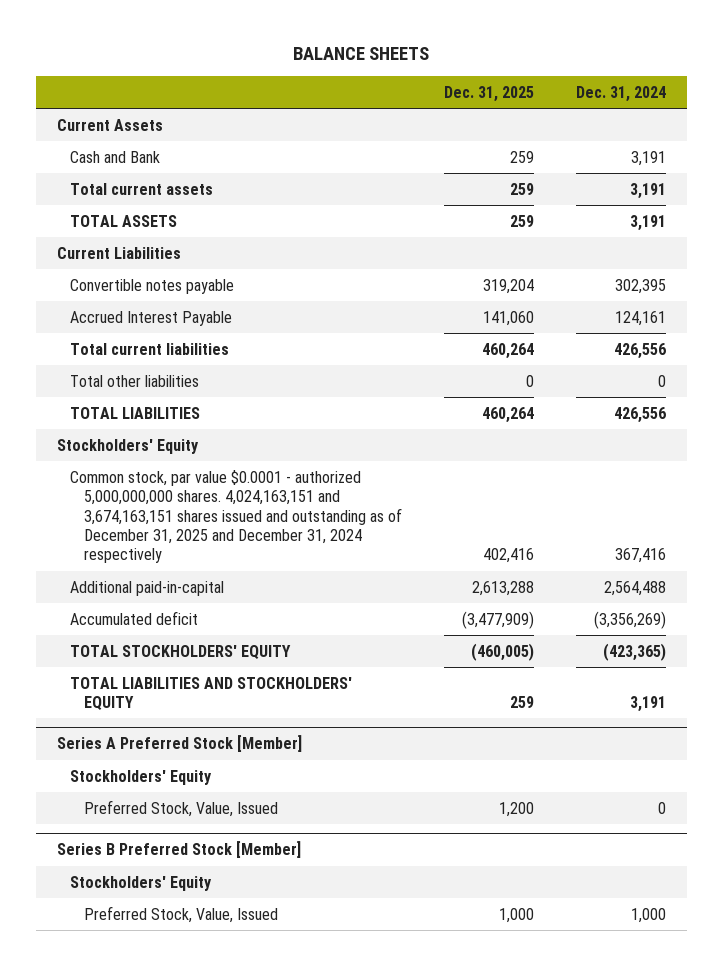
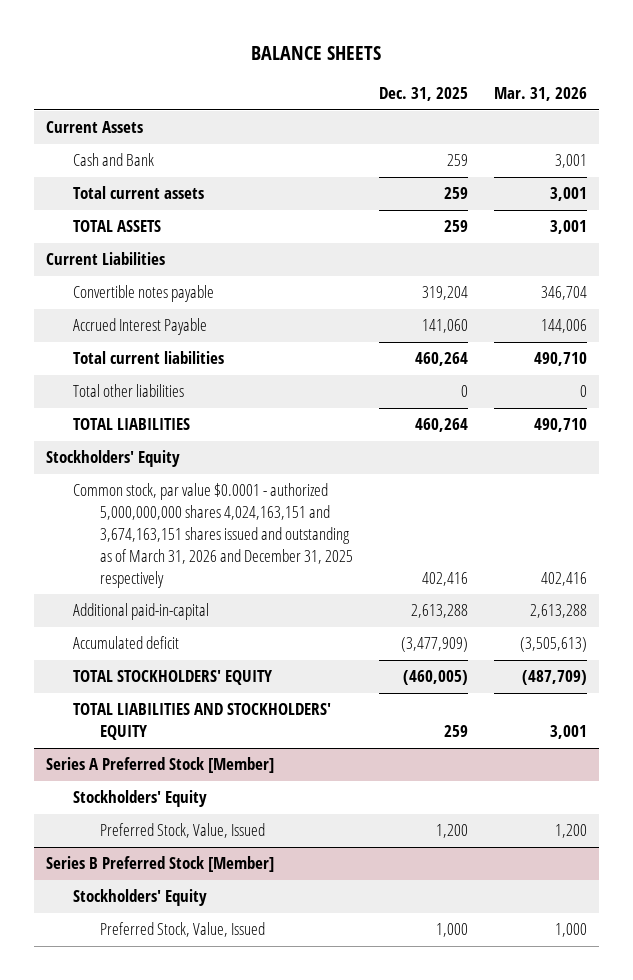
- | Dec. 31, 2025 | Dec. 31, 2024
+ | Dec. 31, 2025 | Mar. 31, 2026
- Common stock, par value $0.0001 - authorized 5,000,000,000 shares. 4,024,163,151 and 3,674,163,151 shares issued and outstanding as of December 31, 2025 and December 31, 2024 respectively | 402,416 | 367,416
+ Common stock, par value $0.0001 - authorized 5,000,000,000 shares 4,024,163,151 and 3,674,163,151 shares issued and outstanding as of March 31, 2026 and December 31, 2025 respectively | 402,416 | 402,416

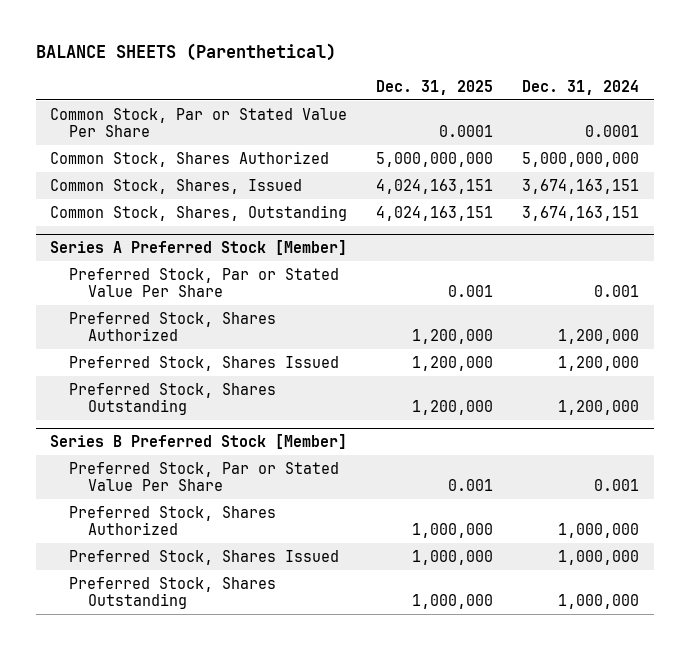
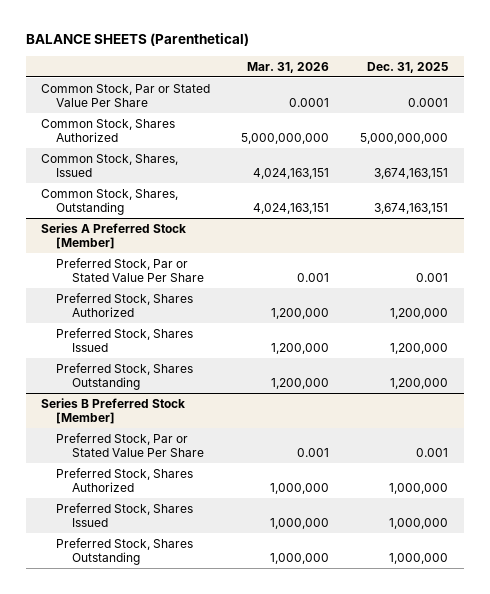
- | Dec. 31, 2025 | Dec. 31, 2024
+ | Mar. 31, 2026 | Dec. 31, 2025
- Common Stock, Shares, Issued | 4,024,163,151 | 3,674,163,151
- Common Stock, Shares, Outstanding | 4,024,163,151 | 3,674,163,151
+ Common Stock, Shares, Issued | 4,024,163,151 | 3,674,163,151
+ Common Stock, Shares, Outstanding | 4,024,163,151 | 3,674,163,151

